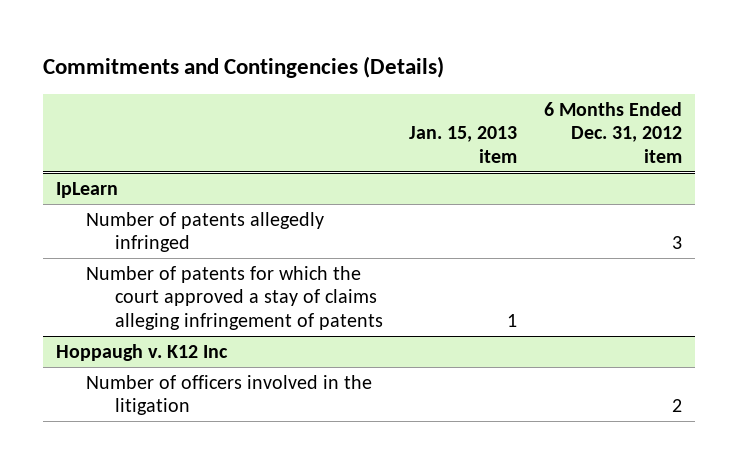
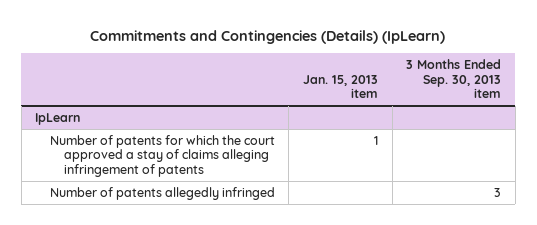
- Commitments and Contingencies (Details)
+ Commitments and Contingencies (Details) (IpLearn)
- | Jan. 15, 2013 item | 6 Months Ended Dec. 31, 2012 item
+ | Jan. 15, 2013 item | 3 Months Ended Sep. 30, 2013 item
- Hoppaugh v. K12 Inc
- Number of officers involved in the litigation | | 2
@ IpLearn
moved down: Number of patents allegedly infringed | | 3

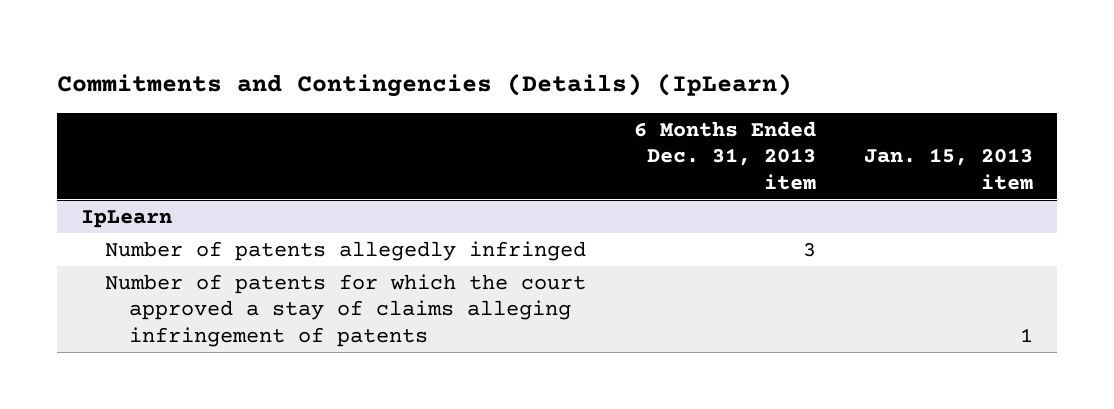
- | Jan. 15, 2013 item | 3 Months Ended Sep. 30, 2013 item
+ | 6 Months Ended Dec. 31, 2013 item | Jan. 15, 2013 item
@ IpLearn
moved down: Number of patents for which the court approved a stay of claims alleging infringement of patents | | 1

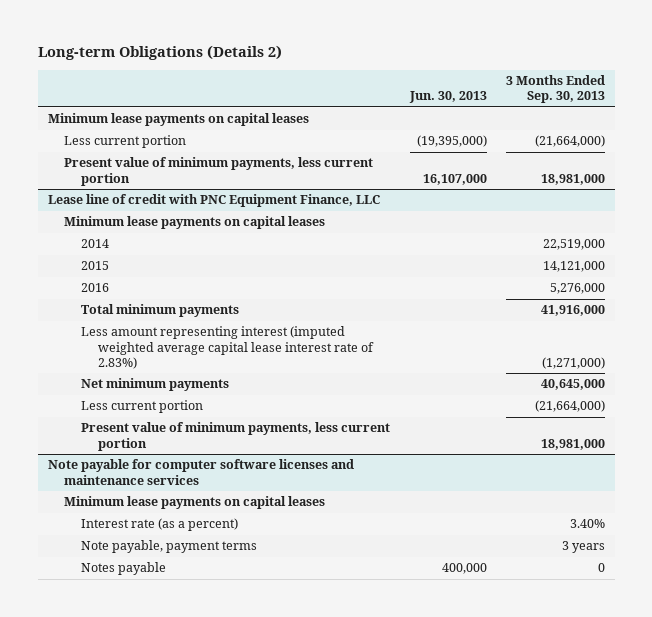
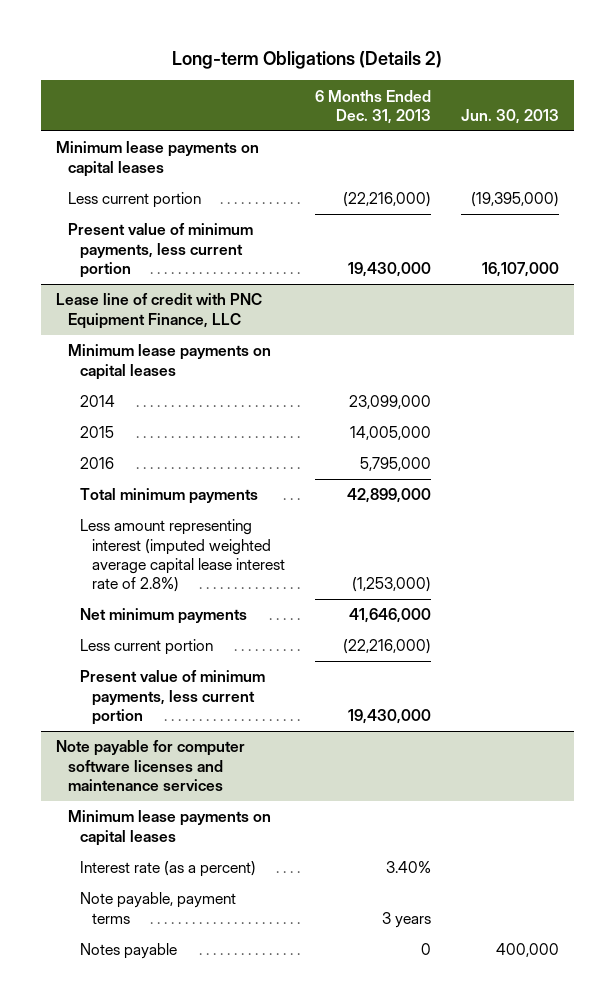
- | Jun. 30, 2013 | 3 Months Ended Sep. 30, 2013
+ | 6 Months Ended Dec. 31, 2013 | Jun. 30, 2013
@ Lease line of credit with PNC Equipment Finance, LLC
- Less amount representing interest (imputed weighted average capital lease interest rate of 2.83%) | | (1,271,000)
+ Less amount representing interest (imputed weighted average capital lease interest rate of 2.8%) | (1,253,000) |

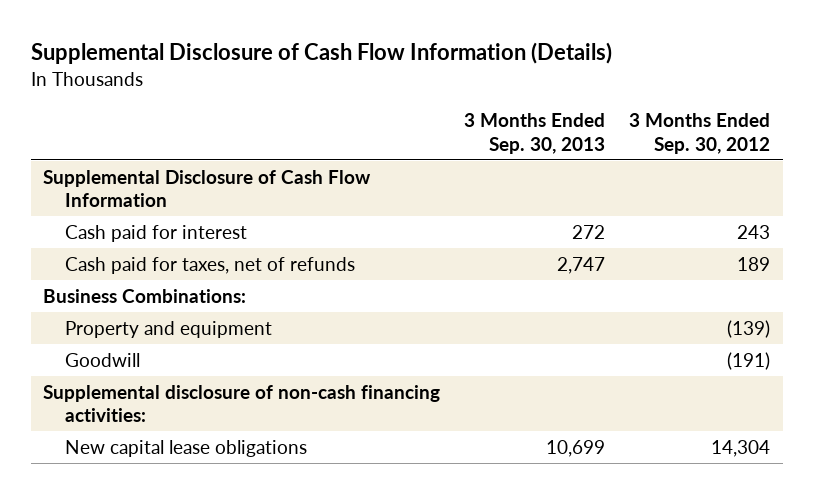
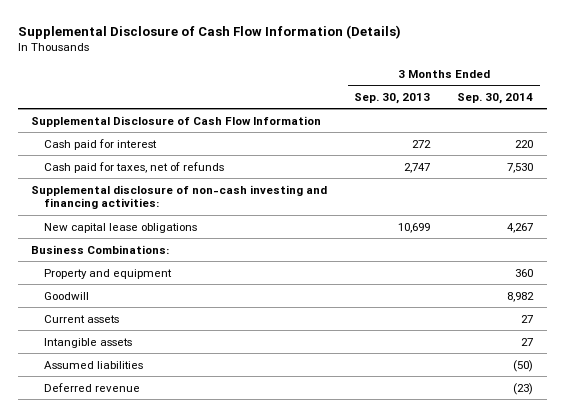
- | 3 Months Ended Sep. 30, 2013 | 3 Months Ended Sep. 30, 2012
+ | 3 Months Ended Sep. 30, 2013 | 3 Months Ended Sep. 30, 2014
+ Supplemental disclosure of non-cash investing and financing activities:
moved up: New capital lease obligations | 10,699 | 4,267
- Supplemental disclosure of non-cash financing activities:
+ Current assets | | 27
+ Intangible assets | | 27
+ Assumed liabilities | | (50)
+ Deferred revenue | | (23)

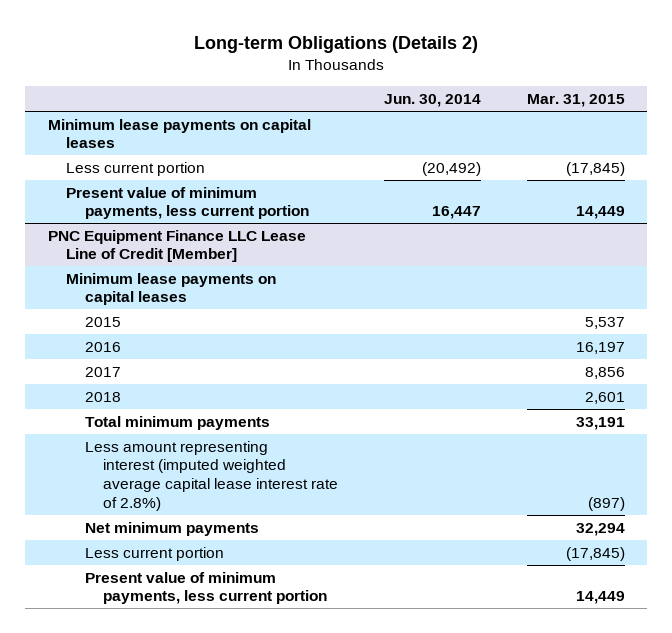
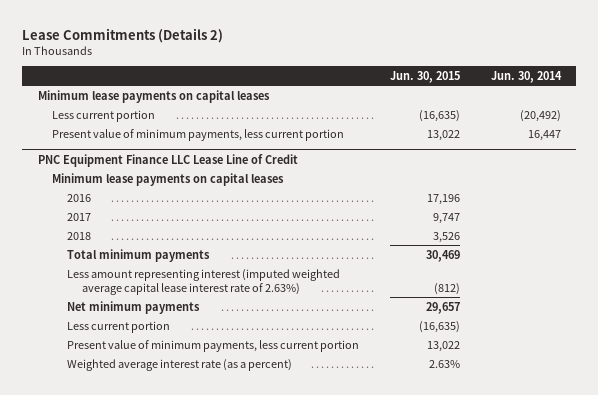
- Long-term Obligations (Details 2)
+ Lease Commitments (Details 2)
- | Jun. 30, 2014 | Mar. 31, 2015
+ | Jun. 30, 2015 | Jun. 30, 2014
- PNC Equipment Finance LLC Lease Line of Credit [Member]
+ PNC Equipment Finance LLC Lease Line of Credit
- 2015 | | 5,537
- Less amount representing interest (imputed weighted average capital lease interest rate of 2.8%) | | (897)
+ Less amount representing interest (imputed weighted average capital lease interest rate of 2.63%) | (812) |
+ Weighted average interest rate (as a percent) | 2.63% |

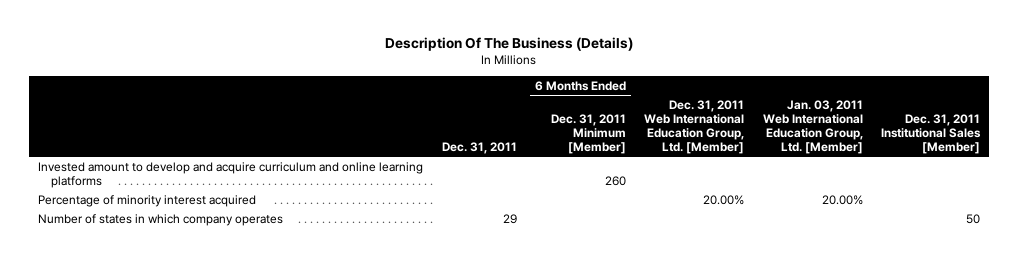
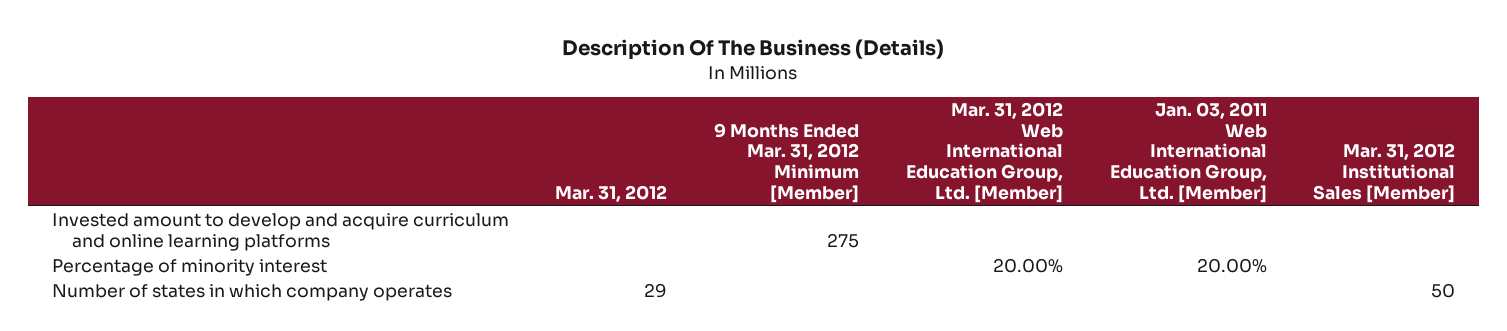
- | Dec. 31, 2011 | 6 Months Ended Dec. 31, 2011 Minimum [Member] | Dec. 31, 2011 Web International Education Group, Ltd. [Member] | Jan. 03, 2011 Web International Education Group, Ltd. [Member] | Dec. 31, 2011 Institutional Sales [Member]
+ | Mar. 31, 2012 | 9 Months Ended Mar. 31, 2012 Minimum [Member] | Mar. 31, 2012 Web International Education Group, Ltd. [Member] | Jan. 03, 2011 Web International Education Group, Ltd. [Member] | Mar. 31, 2012 Institutional Sales [Member]
- Percentage of minority interest acquired | | | 20.00% | 20.00% |
+ Percentage of minority interest | | | 20.00% | 20.00% |

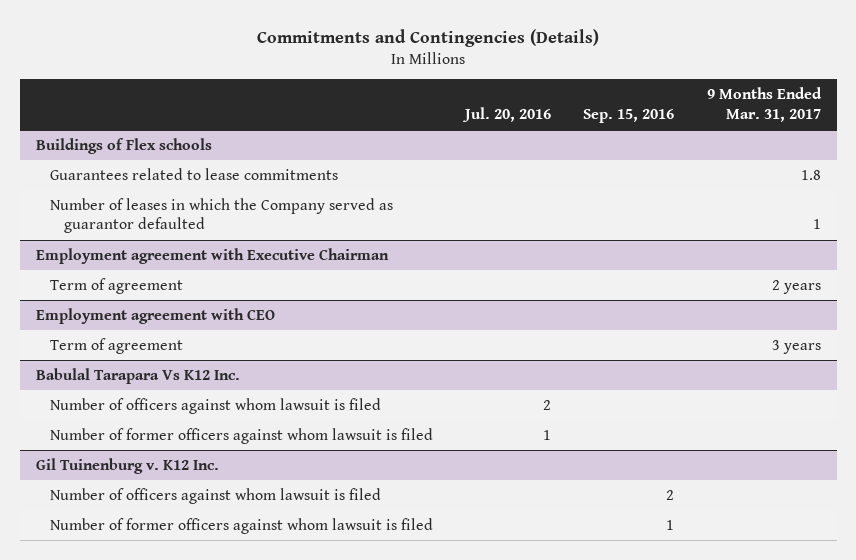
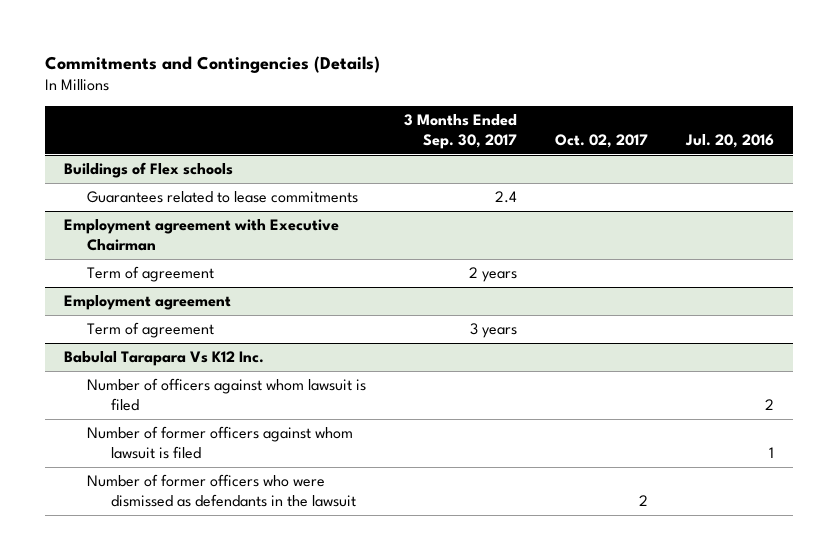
- | Jul. 20, 2016 | Sep. 15, 2016 | 9 Months Ended Mar. 31, 2017
+ | 3 Months Ended Sep. 30, 2017 | Oct. 02, 2017 | Jul. 20, 2016
@ Buildings of Flex schools
- Number of leases in which the Company served as guarantor defaulted | | | 1
- Employment agreement with CEO
+ Employment agreement
- Gil Tuinenburg v. K12 Inc.
- Number of officers against whom lawsuit is filed | | 2 |
- Number of former officers against whom lawsuit is filed | | 1 |
@ Babulal Tarapara Vs K12 Inc.
+ Number of former officers who were dismissed as defendants in the lawsuit | | 2 |

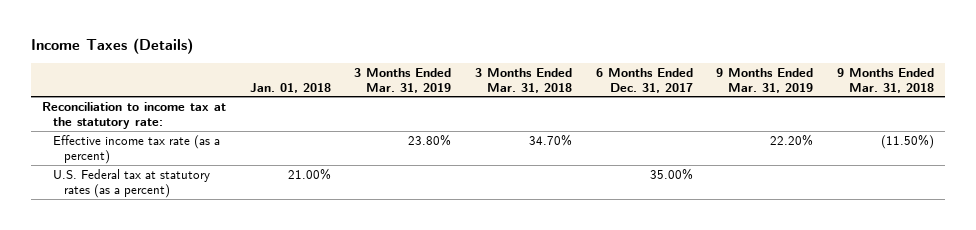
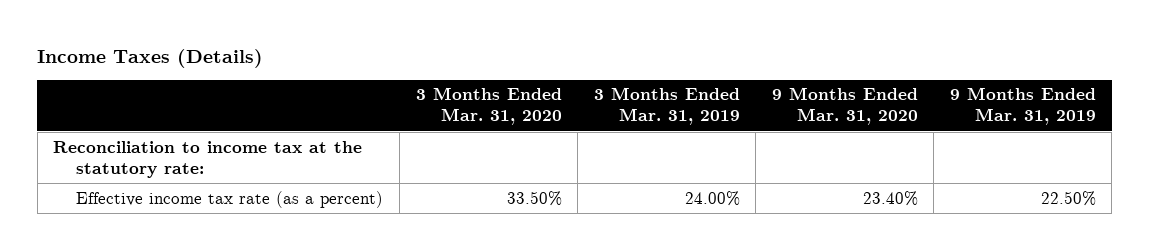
- | Jan. 01, 2018 | 3 Months Ended Mar. 31, 2019 | 3 Months Ended Mar. 31, 2018 | 6 Months Ended Dec. 31, 2017 | 9 Months Ended Mar. 31, 2019 | 9 Months Ended Mar. 31, 2018
+ | 3 Months Ended Mar. 31, 2020 | 3 Months Ended Mar. 31, 2019 | 9 Months Ended Mar. 31, 2020 | 9 Months Ended Mar. 31, 2019
- Effective income tax rate (as a percent) | | 23.80% | 34.70% | | 22.20% | (11.50%)
- U.S. Federal tax at statutory rates (as a percent) | 21.00% | | | 35.00% | |
+ Effective income tax rate (as a percent) | 33.50% | 24.00% | 23.40% | 22.50%

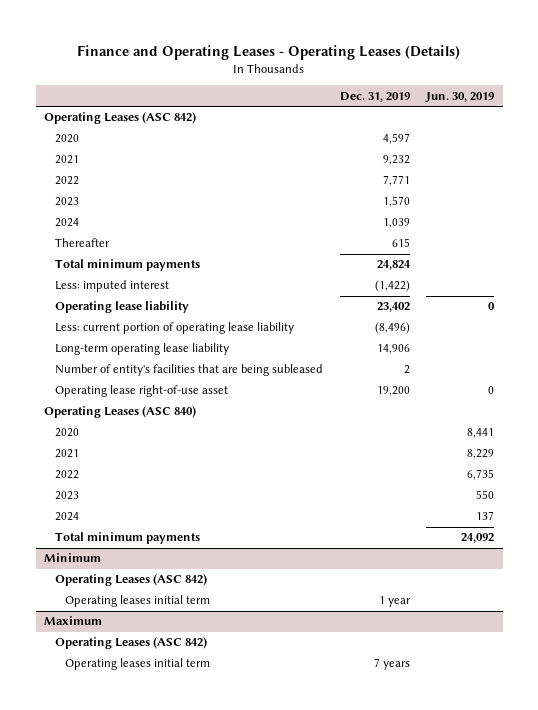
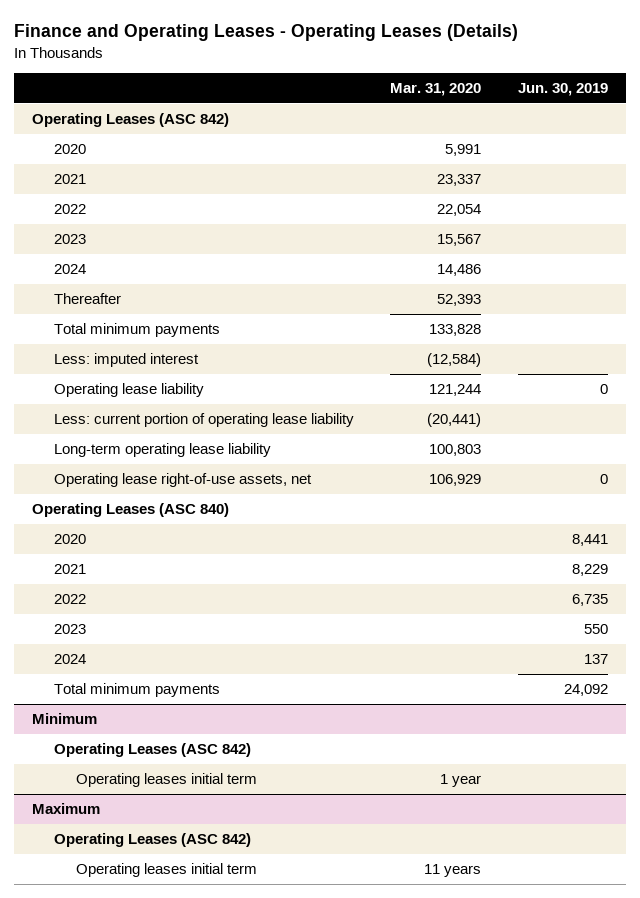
- | Dec. 31, 2019 | Jun. 30, 2019
+ | Mar. 31, 2020 | Jun. 30, 2019
- Number of entity's facilities that are being subleased | 2 |
- Operating lease right-of-use asset | 19,200 | 0
+ Operating lease right-of-use assets, net | 106,929 | 0

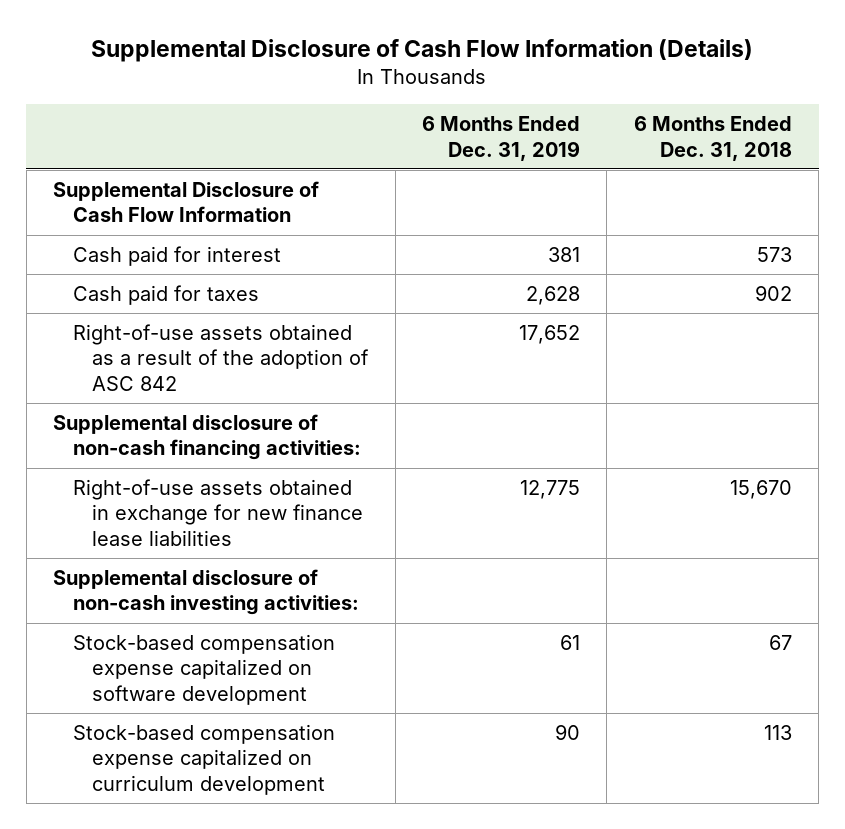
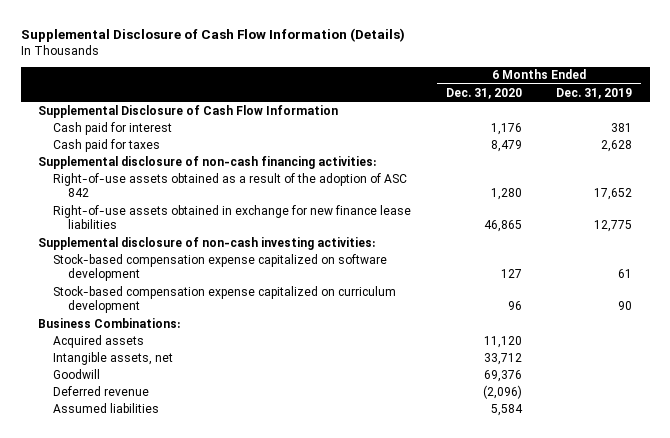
- | 6 Months Ended Dec. 31, 2019 | 6 Months Ended Dec. 31, 2018
+ | 6 Months Ended Dec. 31, 2020 | 6 Months Ended Dec. 31, 2019
moved down: Right-of-use assets obtained as a result of the adoption of ASC 842 | 1,280 | 17,652
+ Business Combinations:
+ Acquired assets | 11,120 |
+ Intangible assets, net | 33,712 |
+ Goodwill | 69,376 |
+ Deferred revenue | (2,096) |
+ Assumed liabilities | 5,584 |

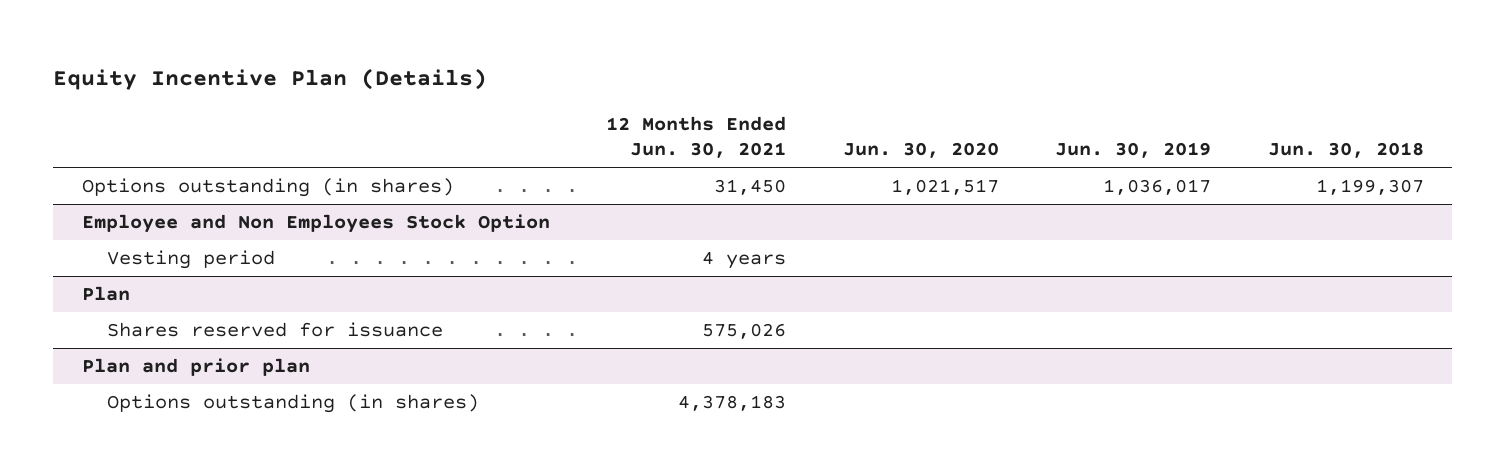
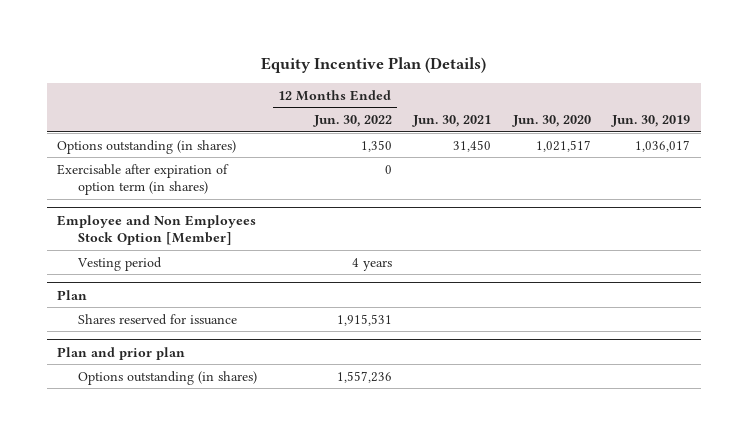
- | 12 Months Ended Jun. 30, 2021 | Jun. 30, 2020 | Jun. 30, 2019 | Jun. 30, 2018
+ | 12 Months Ended Jun. 30, 2022 | Jun. 30, 2021 | Jun. 30, 2020 | Jun. 30, 2019
- Employee and Non Employees Stock Option
+ Exercisable after expiration of option term (in shares) | 0 | | |
+ Employee and Non Employees Stock Option [Member]

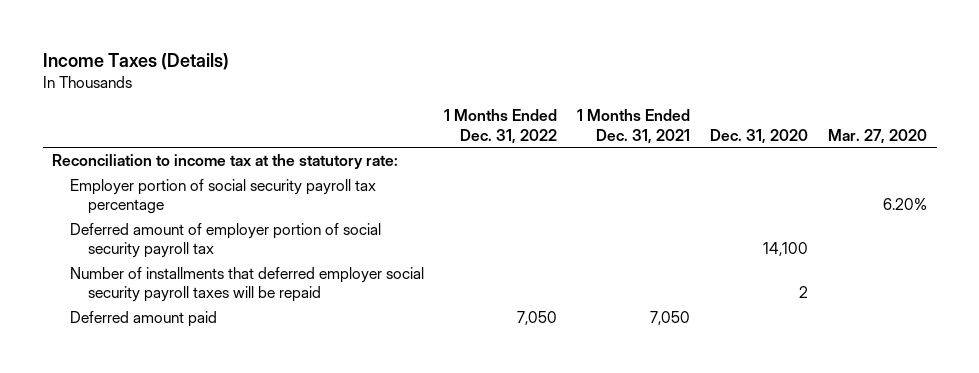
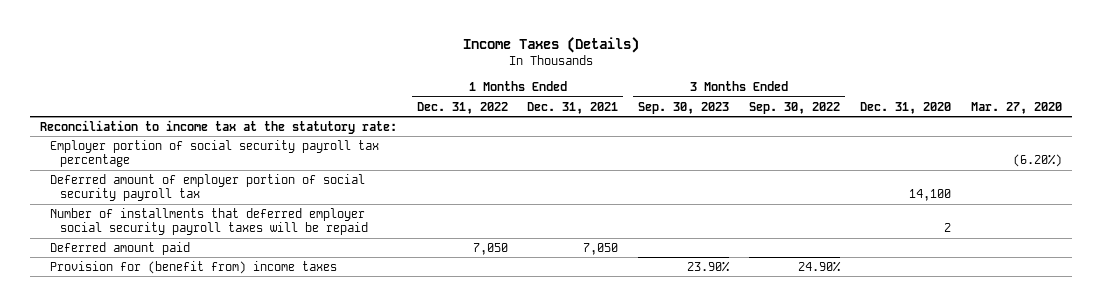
- | 1 Months Ended Dec. 31, 2022 | 1 Months Ended Dec. 31, 2021 | Dec. 31, 2020 | Mar. 27, 2020
+ | 1 Months Ended Dec. 31, 2022 | 1 Months Ended Dec. 31, 2021 | 3 Months Ended Sep. 30, 2023 | 3 Months Ended Sep. 30, 2022 | Dec. 31, 2020 | Mar. 27, 2020
- Employer portion of social security payroll tax percentage | | | | 6.20%
+ Employer portion of social security payroll tax percentage | | | | | | (6.20%)
+ Provision for (benefit from) income taxes | | | 23.90% | 24.90% | |

